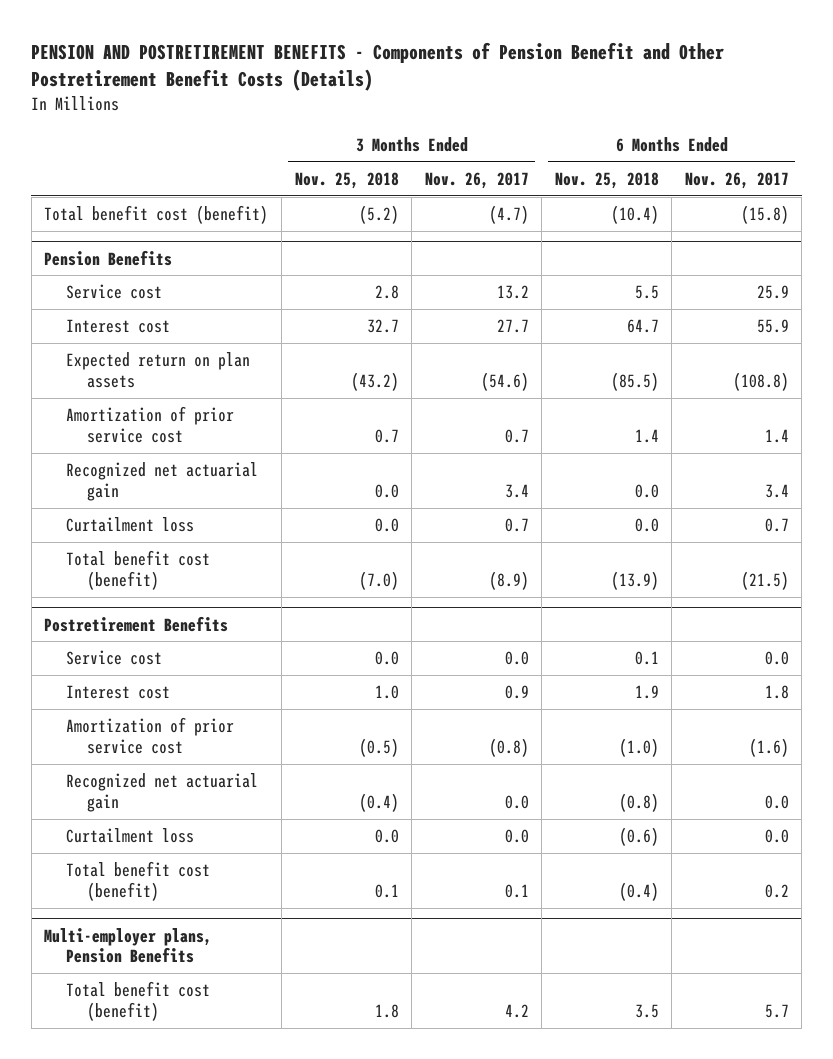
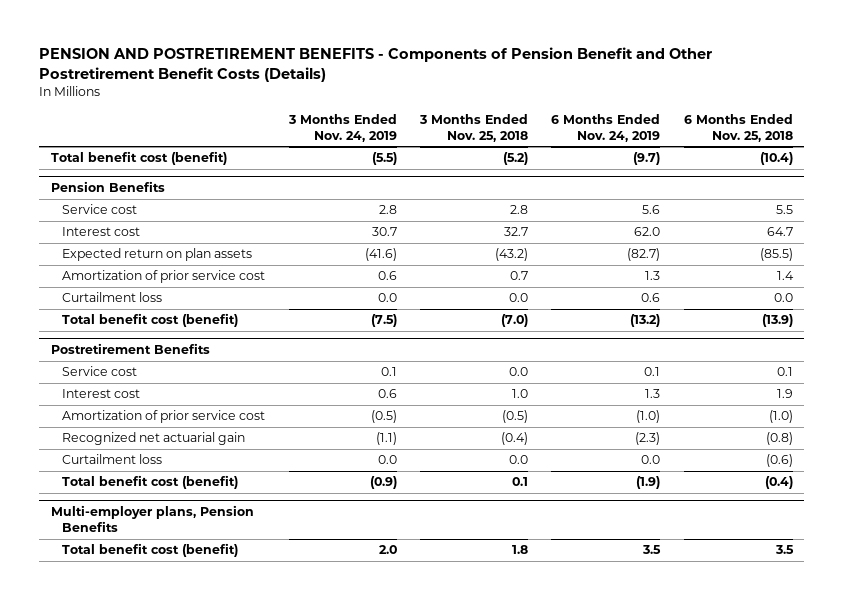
- | 3 Months Ended Nov. 25, 2018 | 3 Months Ended Nov. 26, 2017 | 6 Months Ended Nov. 25, 2018 | 6 Months Ended Nov. 26, 2017
+ | 3 Months Ended Nov. 24, 2019 | 3 Months Ended Nov. 25, 2018 | 6 Months Ended Nov. 24, 2019 | 6 Months Ended Nov. 25, 2018
@ Pension Benefits
- Recognized net actuarial gain | 0.0 | 3.4 | 0.0 | 3.4

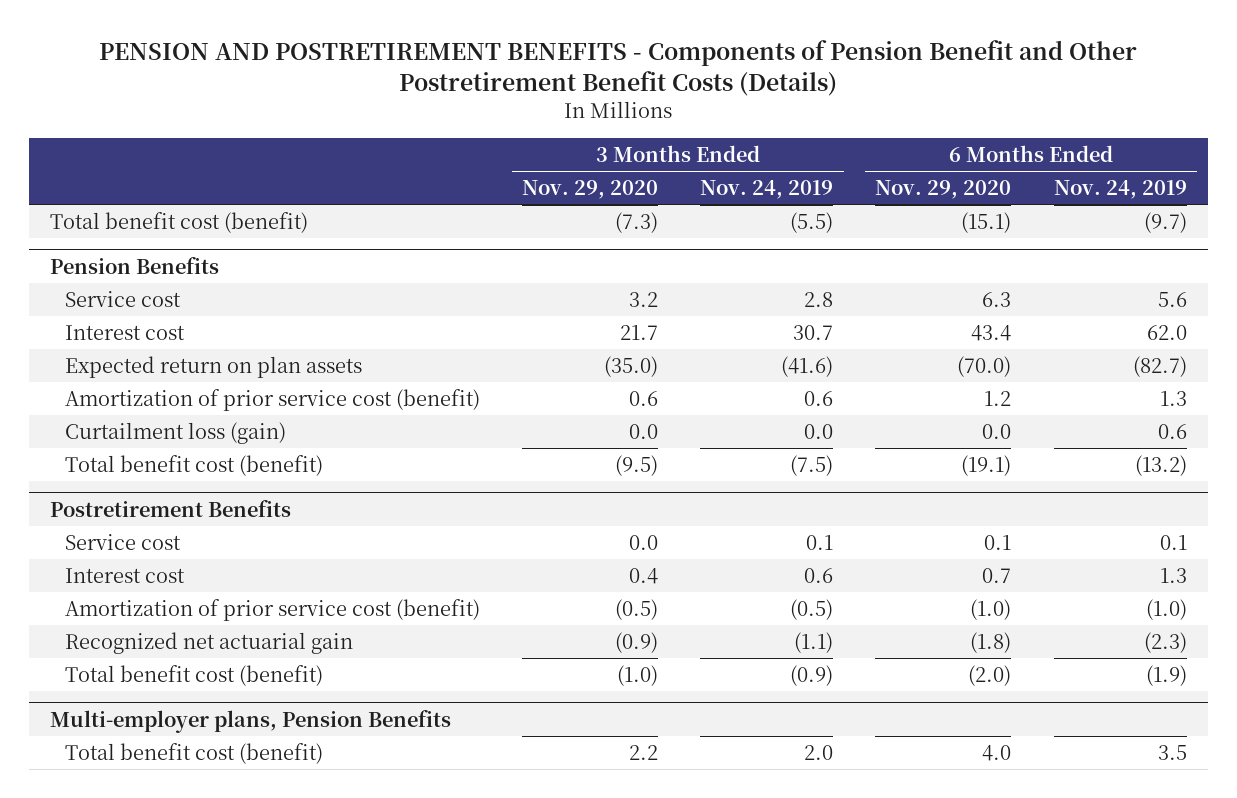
- | 3 Months Ended Nov. 24, 2019 | 3 Months Ended Nov. 25, 2018 | 6 Months Ended Nov. 24, 2019 | 6 Months Ended Nov. 25, 2018
+ | 3 Months Ended Nov. 29, 2020 | 3 Months Ended Nov. 24, 2019 | 6 Months Ended Nov. 29, 2020 | 6 Months Ended Nov. 24, 2019
@ Pension Benefits
- Amortization of prior service cost | 0.6 | 0.7 | 1.3 | 1.4
- Curtailment loss | 0.0 | 0.0 | 0.6 | 0.0
+ Amortization of prior service cost (benefit) | 0.6 | 0.6 | 1.2 | 1.3
+ Curtailment loss (gain) | 0.0 | 0.0 | 0.0 | 0.6
@ Postretirement Benefits
- Amortization of prior service cost | (0.5) | (0.5) | (1.0) | (1.0)
+ Amortization of prior service cost (benefit) | (0.5) | (0.5) | (1.0) | (1.0)
- Curtailment loss | 0.0 | 0.0 | 0.0 | (0.6)

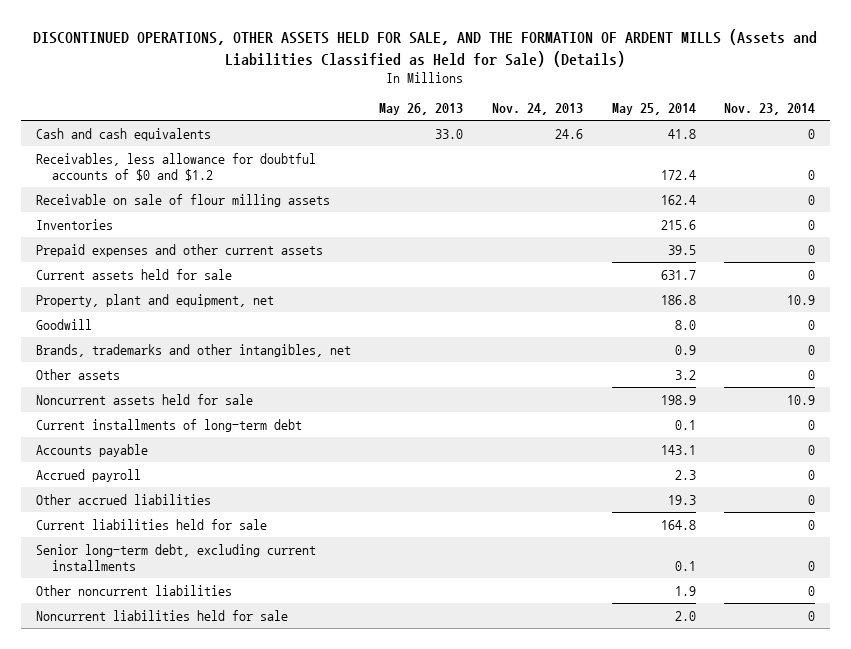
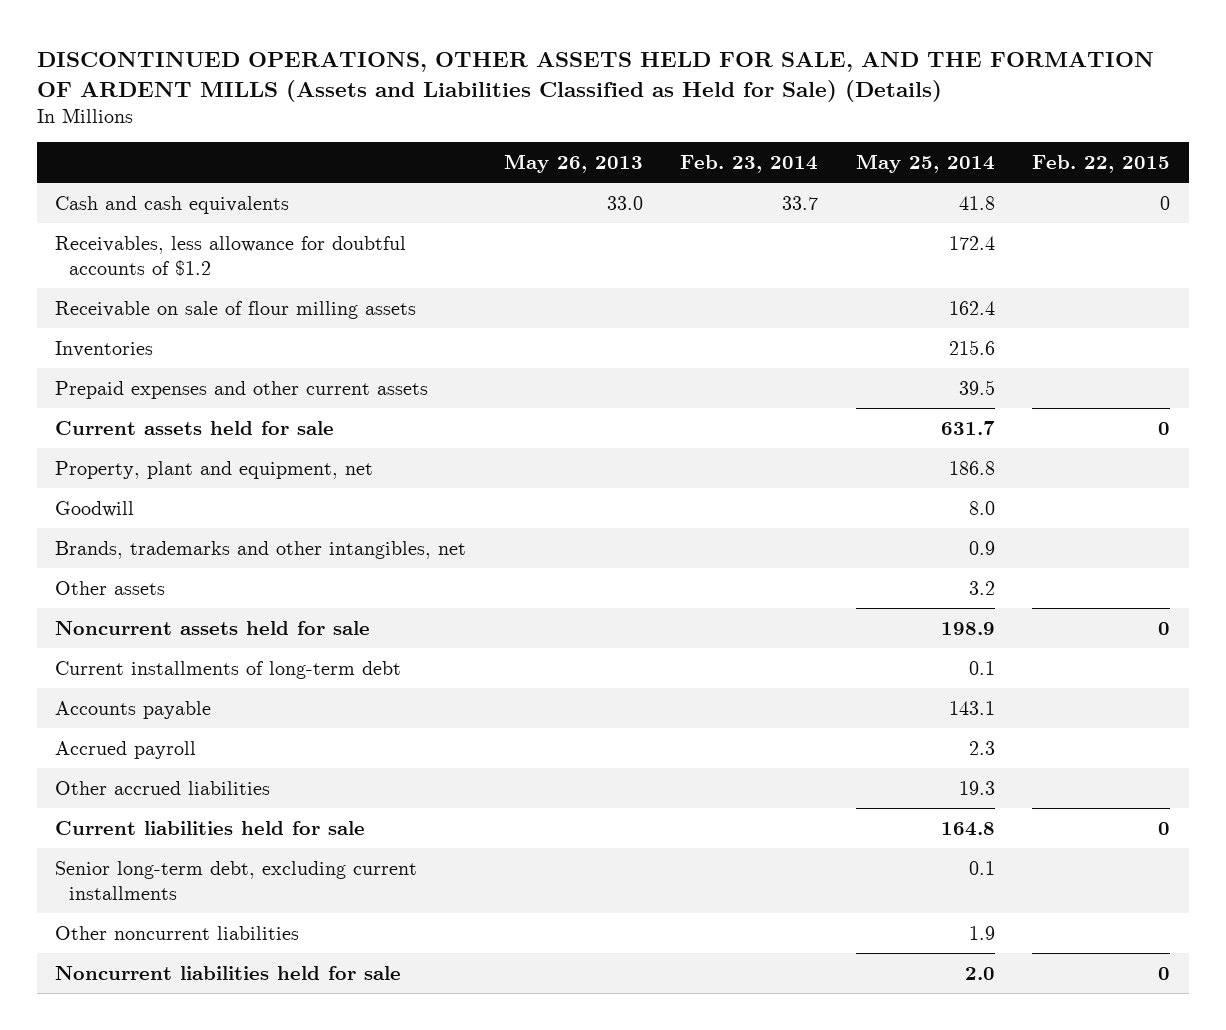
- | May 26, 2013 | Nov. 24, 2013 | May 25, 2014 | Nov. 23, 2014
+ | May 26, 2013 | Feb. 23, 2014 | May 25, 2014 | Feb. 22, 2015
- Receivables, less allowance for doubtful accounts of $0 and $1.2 | | | 172.4 | 0
+ Receivables, less allowance for doubtful accounts of $1.2 | | | 172.4 |

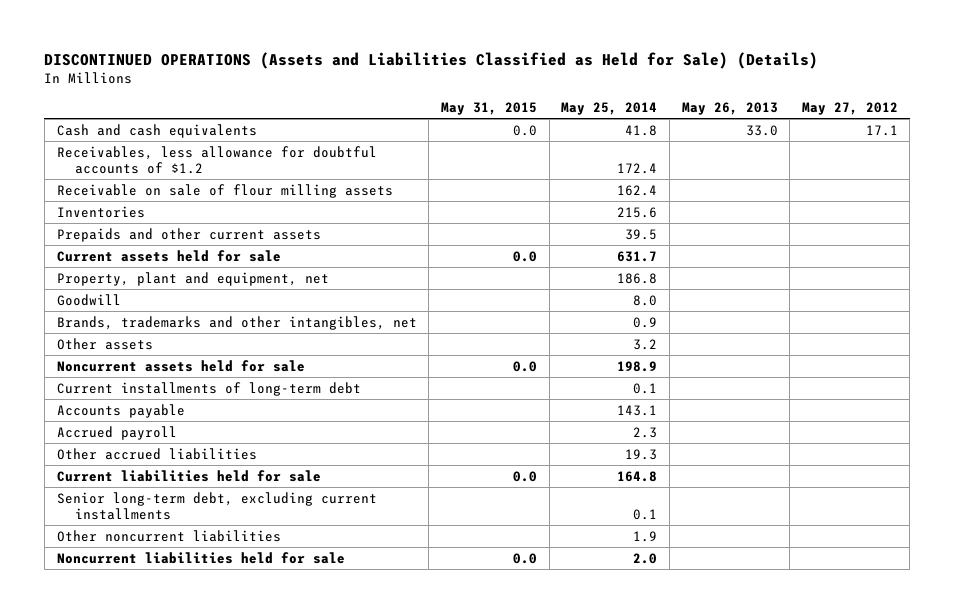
- DISCONTINUED OPERATIONS, OTHER ASSETS HELD FOR SALE, AND THE FORMATION OF ARDENT MILLS (Assets and Liabilities Classified as Held for Sale) (Details)
+ DISCONTINUED OPERATIONS (Assets and Liabilities Classified as Held for Sale) (Details)
- | May 26, 2013 | Feb. 23, 2014 | May 25, 2014 | Feb. 22, 2015
+ | May 31, 2015 | May 25, 2014 | May 26, 2013 | May 27, 2012
- Prepaid expenses and other current assets | | | 39.5 |
+ Prepaids and other current assets | | 39.5 | |

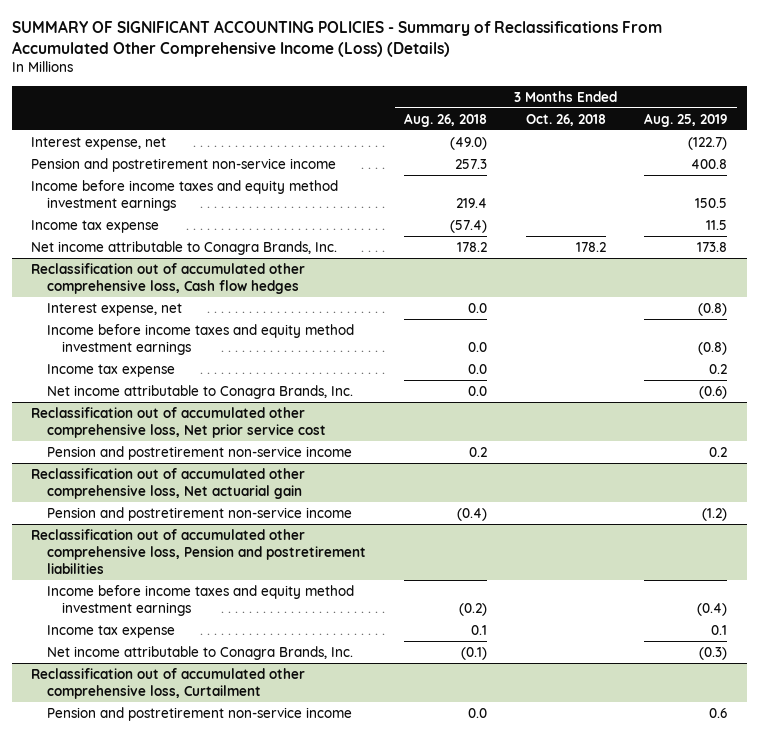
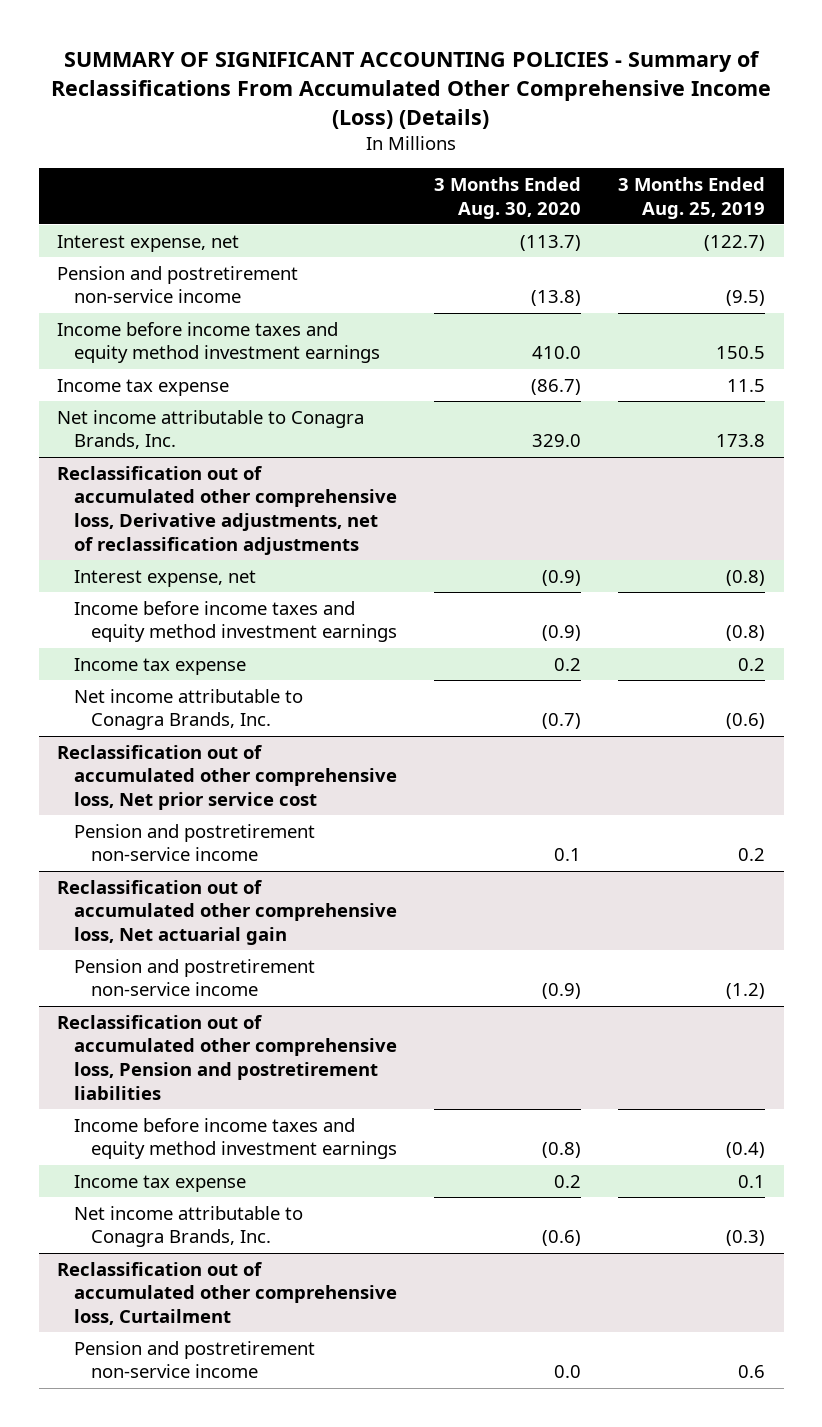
- | 3 Months Ended Aug. 26, 2018 | 3 Months Ended Oct. 26, 2018 | 3 Months Ended Aug. 25, 2019
+ | 3 Months Ended Aug. 30, 2020 | 3 Months Ended Aug. 25, 2019
- Pension and postretirement non-service income | 257.3 | | 400.8
+ Pension and postretirement non-service income | (13.8) | (9.5)
- Reclassification out of accumulated other comprehensive loss, Cash flow hedges
+ Reclassification out of accumulated other comprehensive loss, Derivative adjustments, net of reclassification adjustments

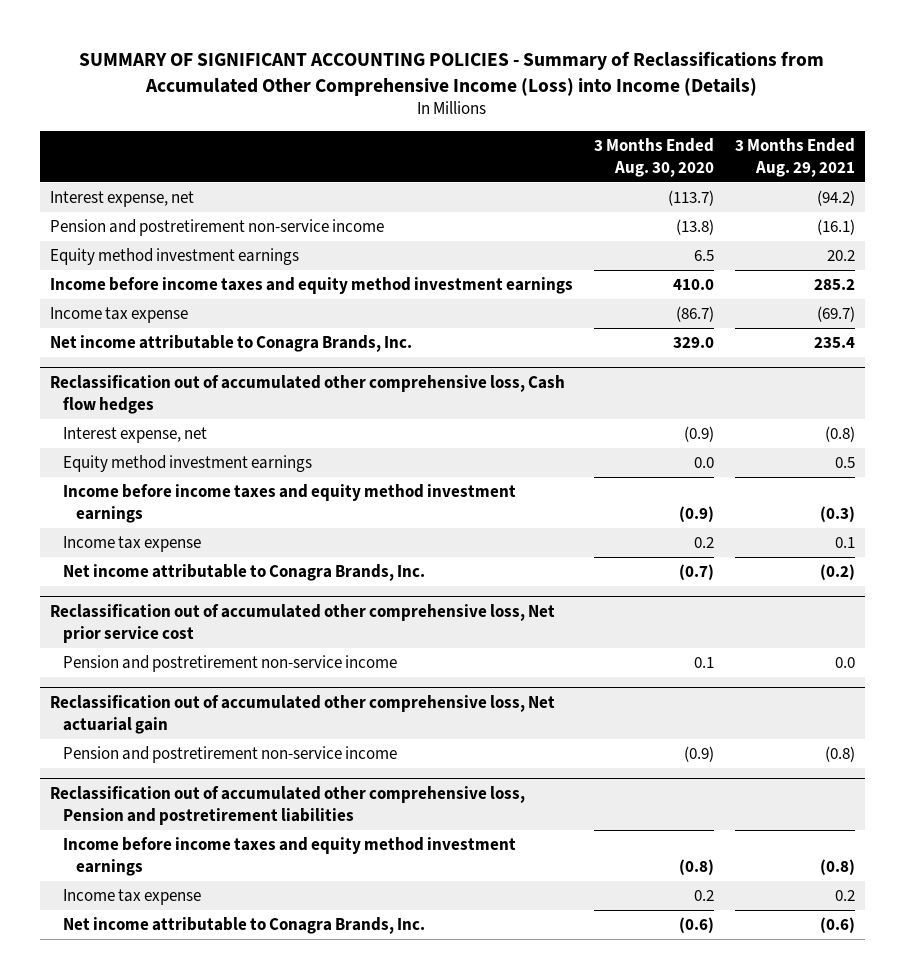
- SUMMARY OF SIGNIFICANT ACCOUNTING POLICIES - Summary of Reclassifications From Accumulated Other Comprehensive Income (Loss) (Details)
+ SUMMARY OF SIGNIFICANT ACCOUNTING POLICIES - Summary of Reclassifications from Accumulated Other Comprehensive Income (Loss) into Income (Details)
- | 3 Months Ended Aug. 30, 2020 | 3 Months Ended Aug. 25, 2019
+ | 3 Months Ended Aug. 30, 2020 | 3 Months Ended Aug. 29, 2021
+ Equity method investment earnings | 6.5 | 20.2
- Reclassification out of accumulated other comprehensive loss, Derivative adjustments, net of reclassification adjustments
+ Reclassification out of accumulated other comprehensive loss, Cash flow hedges
+ Equity method investment earnings | 0.0 | 0.5
- Reclassification out of accumulated other comprehensive loss, Curtailment
- Pension and postretirement non-service income | 0.0 | 0.6

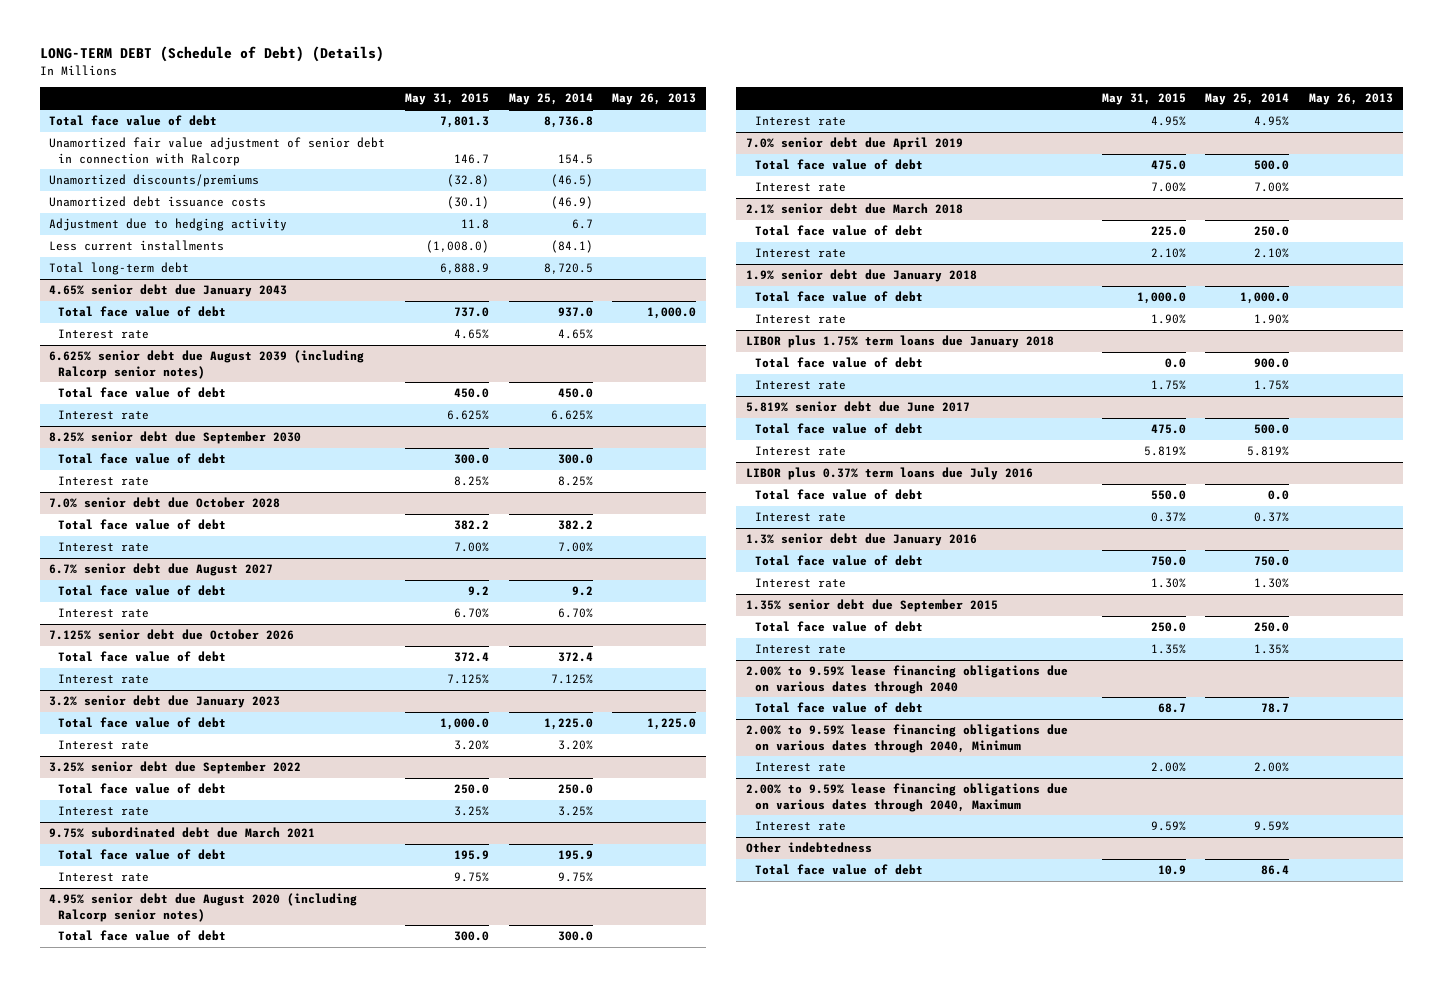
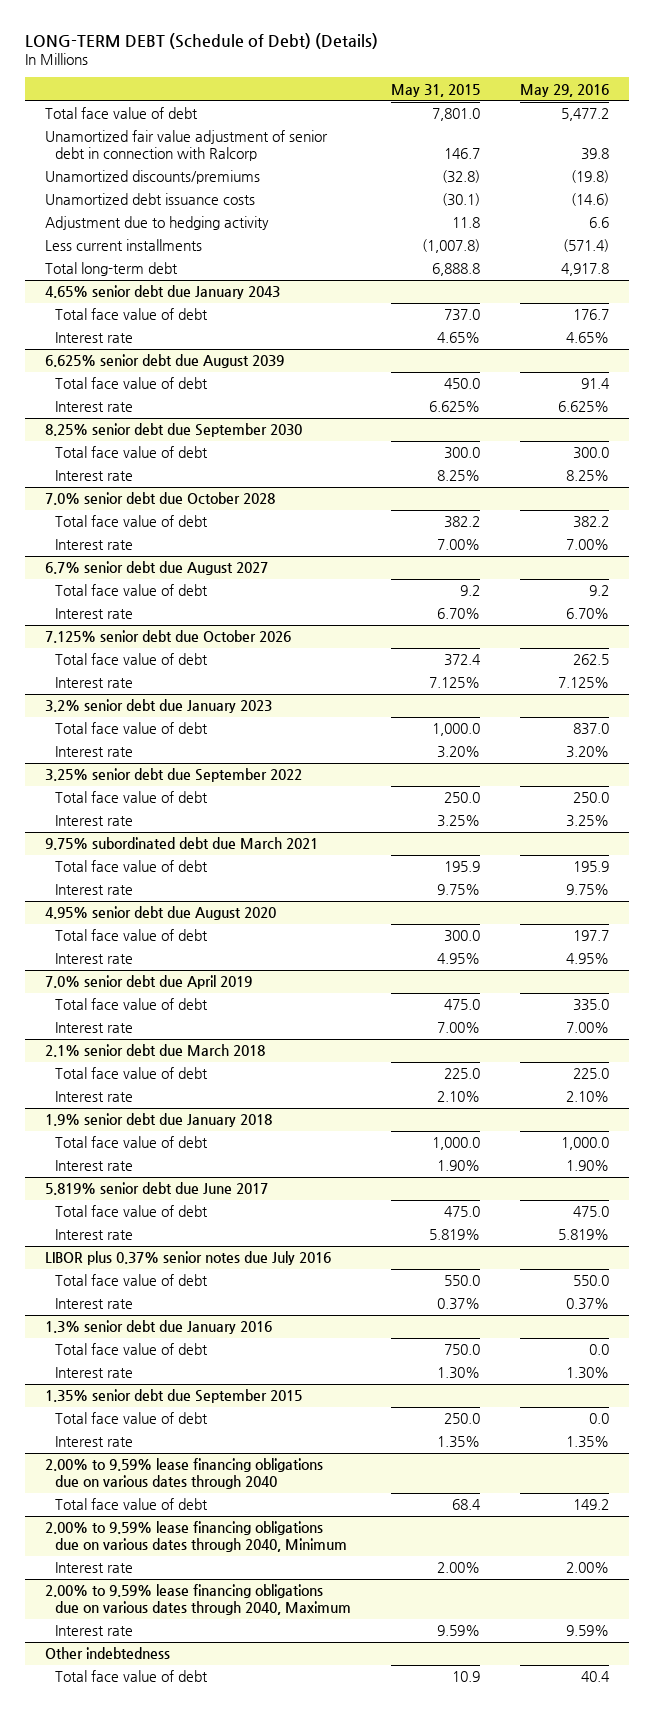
- | May 31, 2015 | May 25, 2014 | May 26, 2013
+ | May 31, 2015 | May 29, 2016
- Total face value of debt | 7,801.3 | 8,736.8 |
+ Total face value of debt | 7,801.0 | 5,477.2
- Less current installments | (1,008.0) | (84.1) |
- Total long-term debt | 6,888.9 | 8,720.5 |
+ Less current installments | (1,007.8) | (571.4)
+ Total long-term debt | 6,888.8 | 4,917.8
- 6.625% senior debt due August 2039 (including Ralcorp senior notes)
+ 6.625% senior debt due August 2039
- 4.95% senior debt due August 2020 (including Ralcorp senior notes)
+ 4.95% senior debt due August 2020
- LIBOR plus 1.75% term loans due January 2018
- Total face value of debt | 0.0 | 900.0 |
- Interest rate | 1.75% | 1.75% |
- LIBOR plus 0.37% term loans due July 2016
+ LIBOR plus 0.37% senior notes due July 2016
@ 2.00% to 9.59% lease financing obligations due on various dates through 2040
- Total face value of debt | 68.7 | 78.7 |
+ Total face value of debt | 68.4 | 149.2

